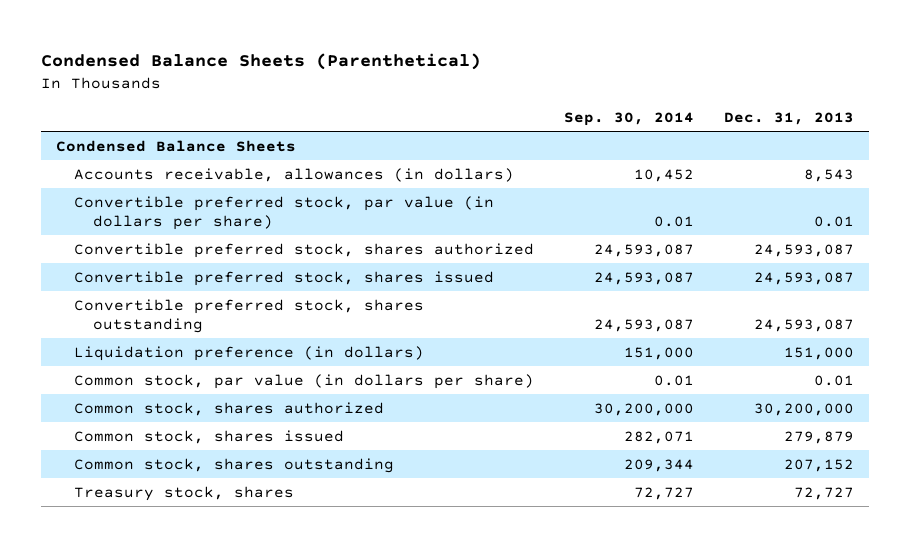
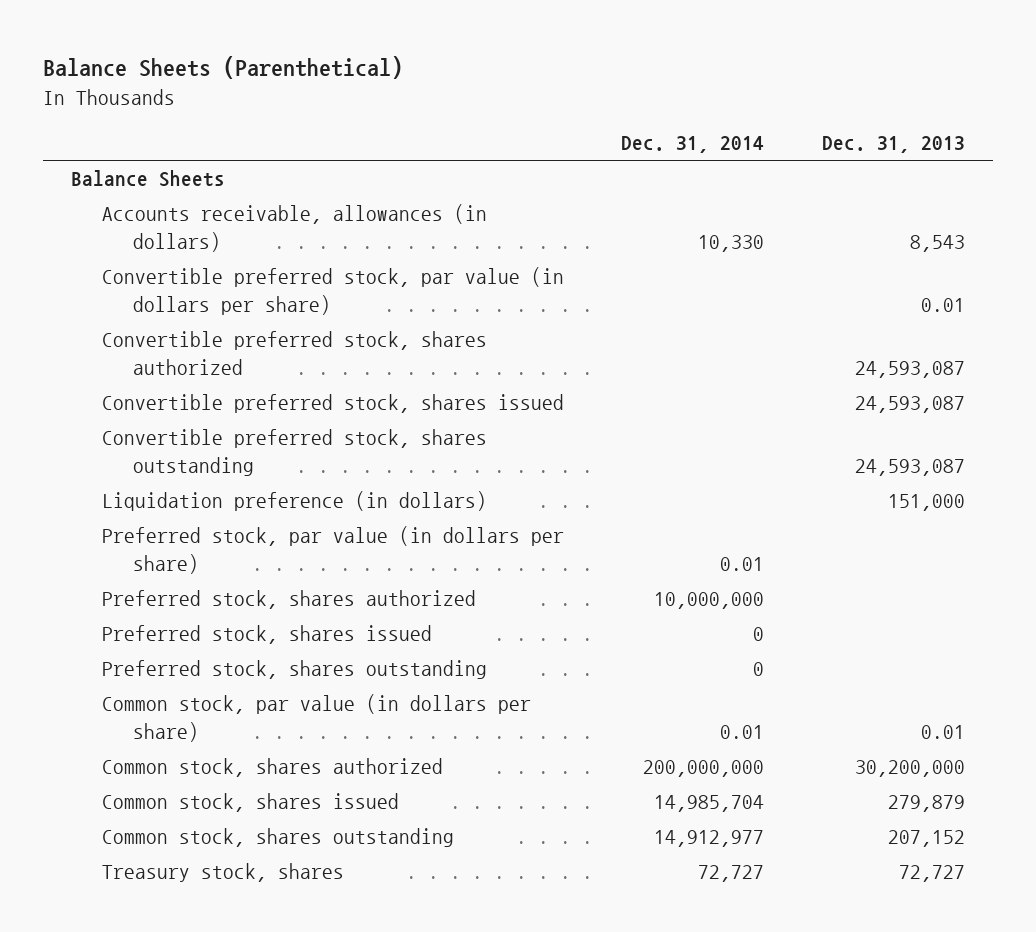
- Condensed Balance Sheets (Parenthetical)
+ Balance Sheets (Parenthetical)
- | Sep. 30, 2014 | Dec. 31, 2013
+ | Dec. 31, 2014 | Dec. 31, 2013
- Condensed Balance Sheets
+ Balance Sheets
+ Preferred stock, par value (in dollars per share) | 0.01 |
+ Preferred stock, shares authorized | 10,000,000 |
+ Preferred stock, shares issued | 0 |
+ Preferred stock, shares outstanding | 0 |

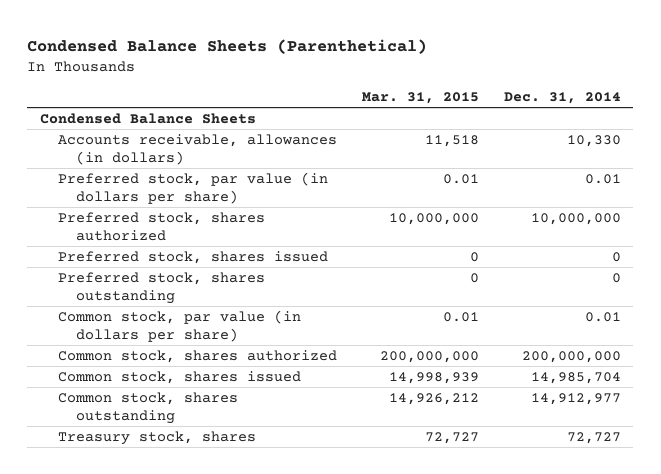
- Balance Sheets (Parenthetical)
+ Condensed Balance Sheets (Parenthetical)
- | Dec. 31, 2014 | Dec. 31, 2013
+ | Mar. 31, 2015 | Dec. 31, 2014
- Balance Sheets
+ Condensed Balance Sheets
- Convertible preferred stock, par value (in dollars per share) | | 0.01
- Convertible preferred stock, shares authorized | | 24,593,087
- Convertible preferred stock, shares issued | | 24,593,087
- Convertible preferred stock, shares outstanding | | 24,593,087
- Liquidation preference (in dollars) | | 151,000

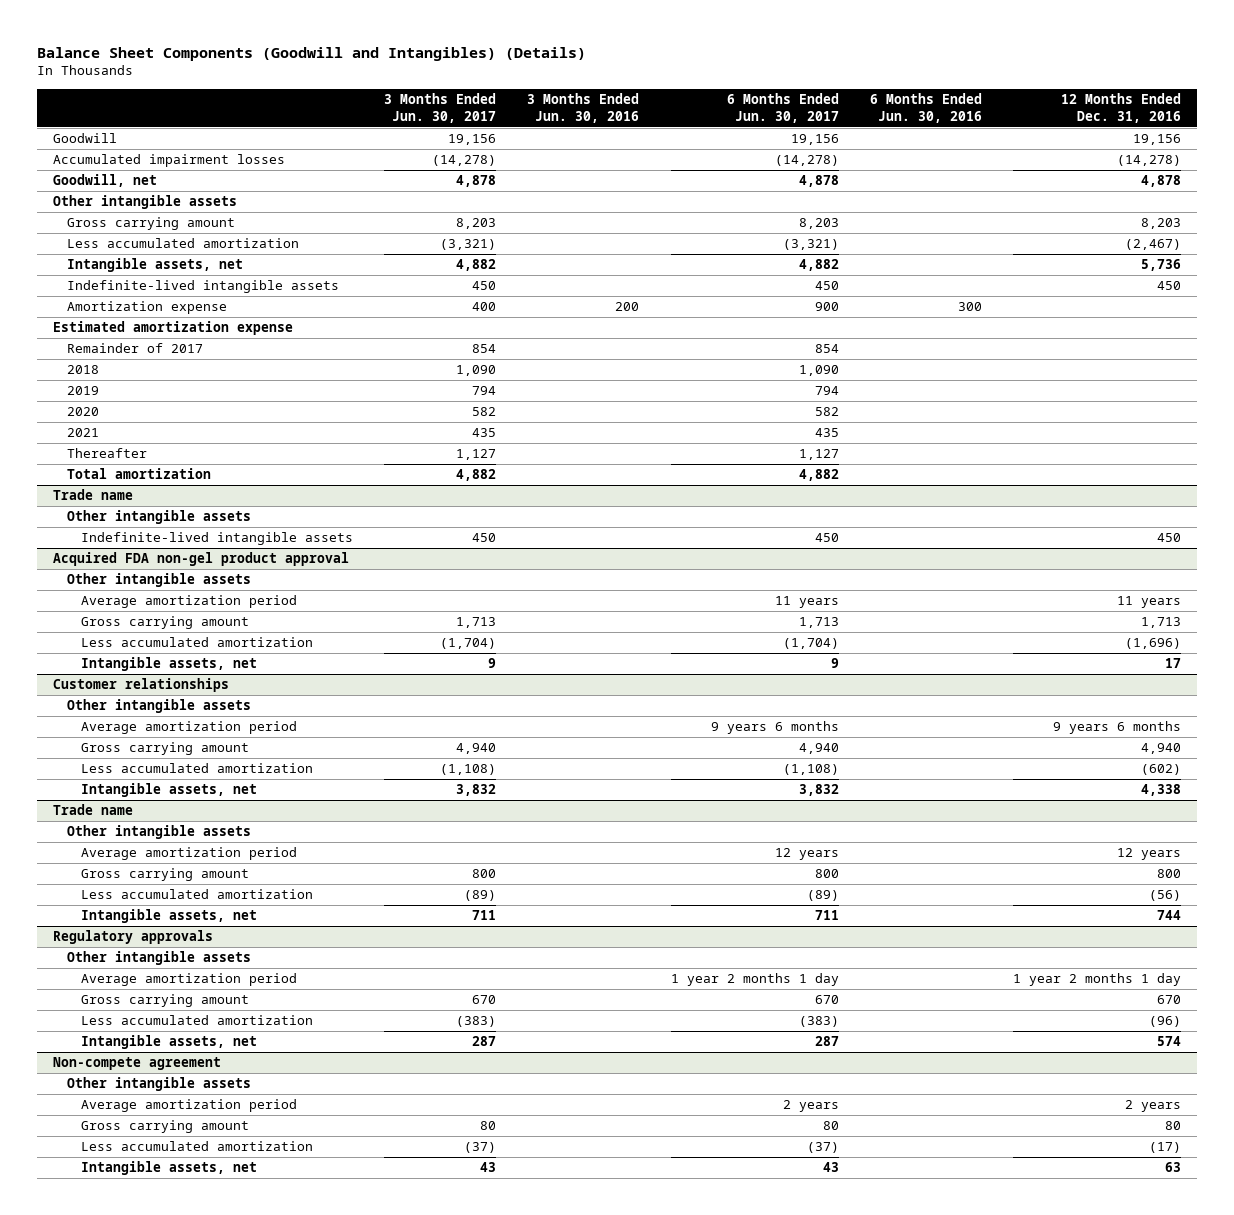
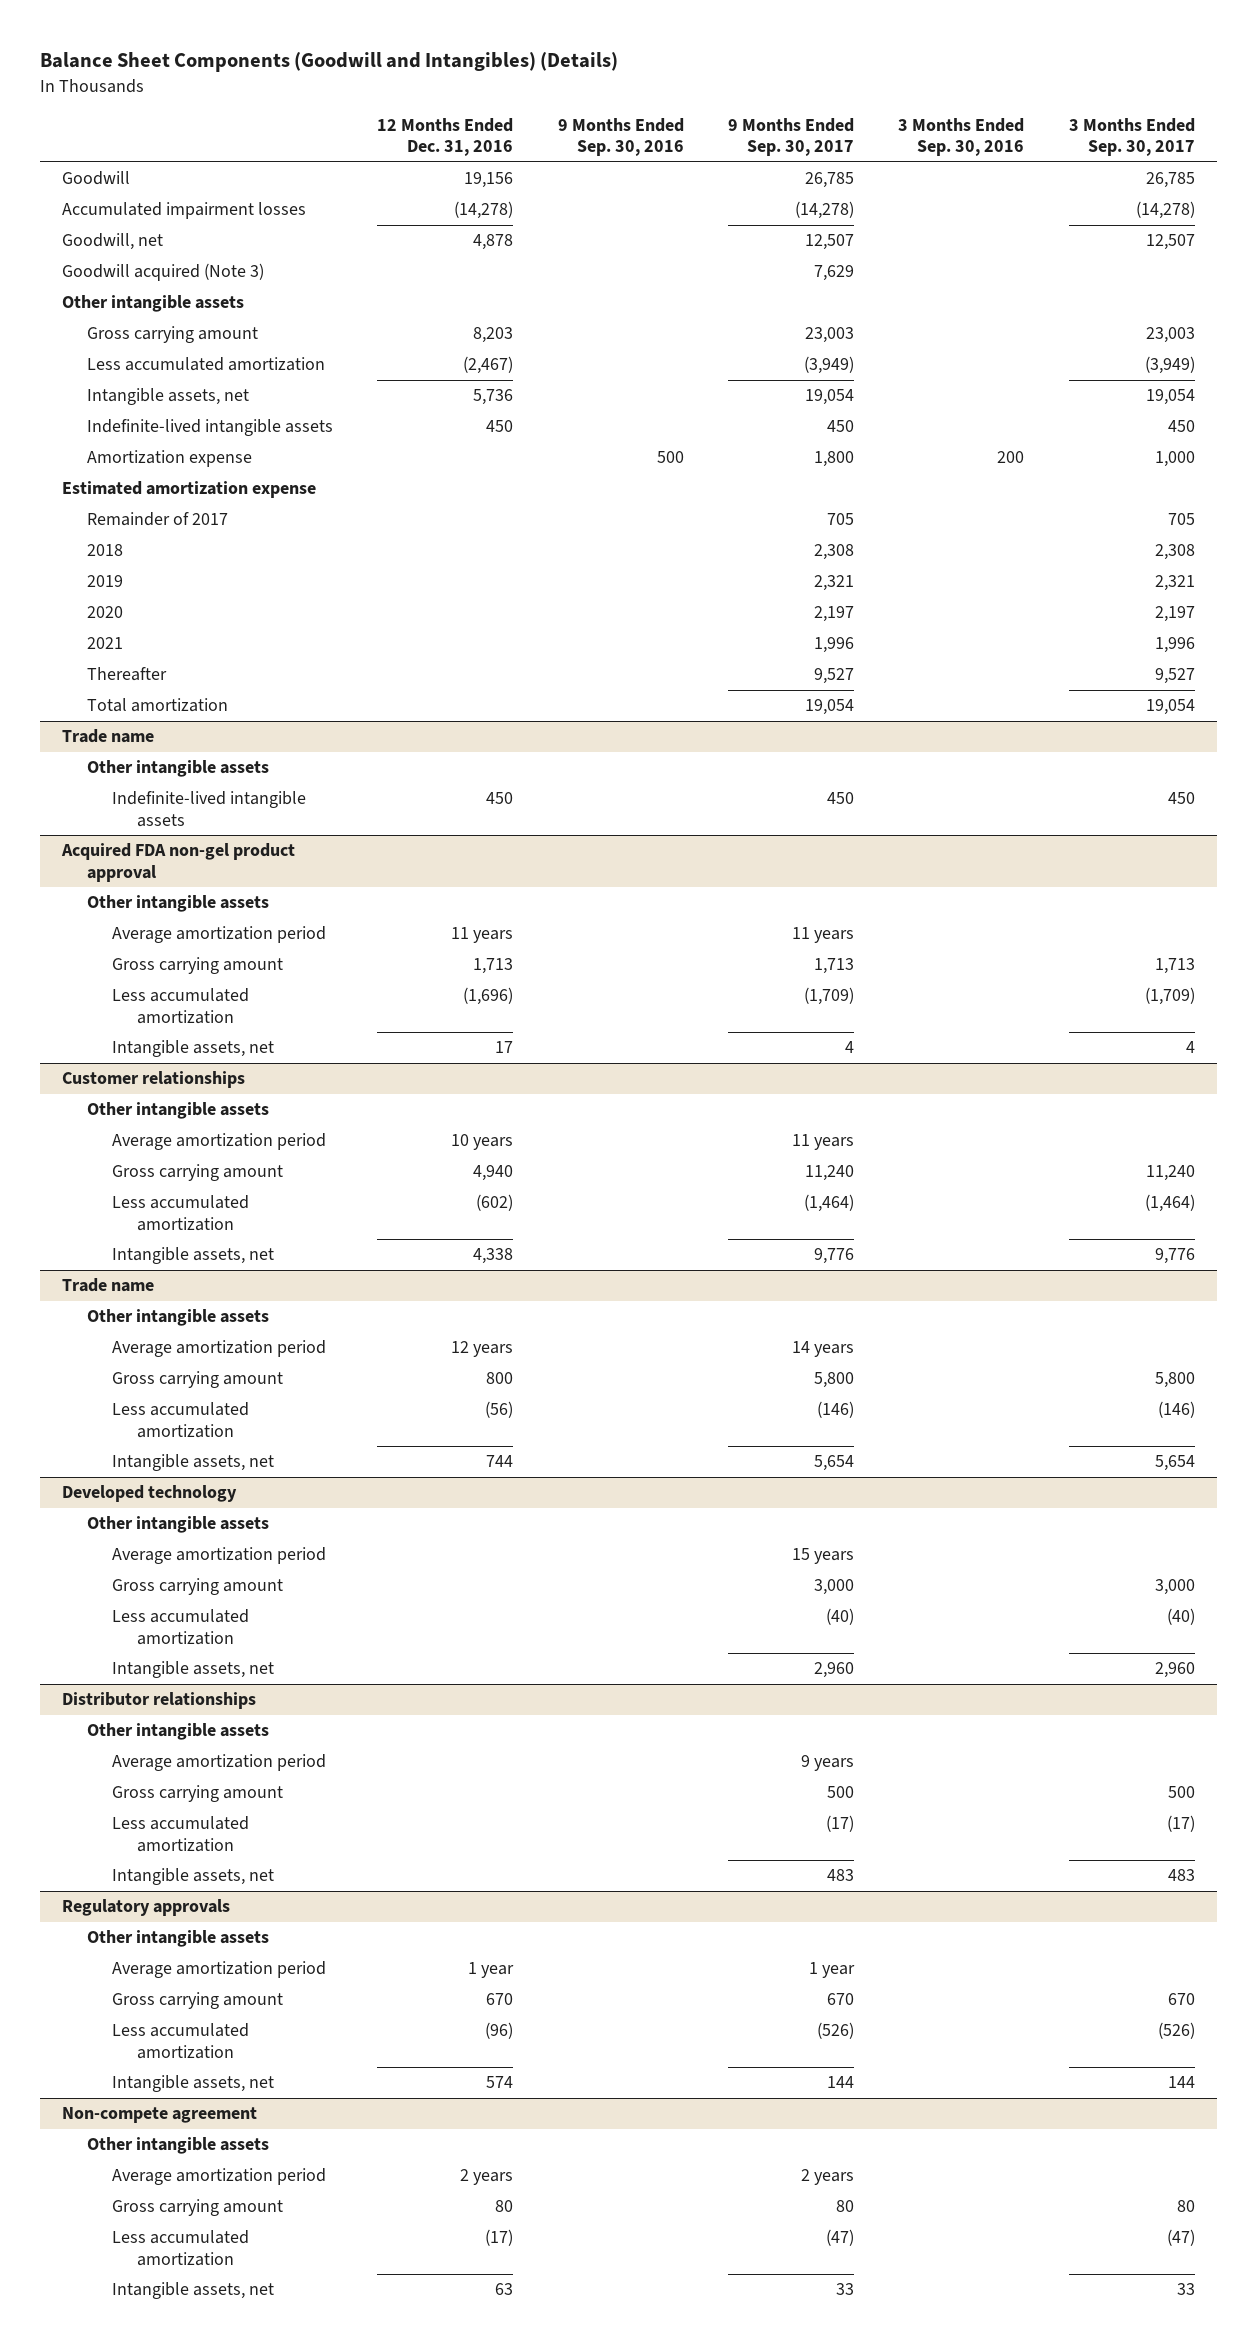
- | 3 Months Ended Jun. 30, 2017 | 3 Months Ended Jun. 30, 2016 | 6 Months Ended Jun. 30, 2017 | 6 Months Ended Jun. 30, 2016 | 12 Months Ended Dec. 31, 2016
+ | 12 Months Ended Dec. 31, 2016 | 9 Months Ended Sep. 30, 2016 | 9 Months Ended Sep. 30, 2017 | 3 Months Ended Sep. 30, 2016 | 3 Months Ended Sep. 30, 2017
+ Goodwill acquired (Note 3) | | | 7,629 | |
@ Customer relationships
- Average amortization period | | | 9 years 6 months | | 9 years 6 months
+ Average amortization period | 10 years | | 11 years | |
+ Developed technology
+ Other intangible assets
+ Average amortization period | | | 15 years | |
+ Gross carrying amount | | | 3,000 | | 3,000
+ Less accumulated amortization | | | (40) | | (40)
+ Intangible assets, net | | | 2,960 | | 2,960
+ Distributor relationships
+ Other intangible assets
+ Average amortization period | | | 9 years | |
+ Gross carrying amount | | | 500 | | 500
+ Less accumulated amortization | | | (17) | | (17)
+ Intangible assets, net | | | 483 | | 483
@ Regulatory approvals
- Average amortization period | | | 1 year 2 months 1 day | | 1 year 2 months 1 day
+ Average amortization period | 1 year | | 1 year | |

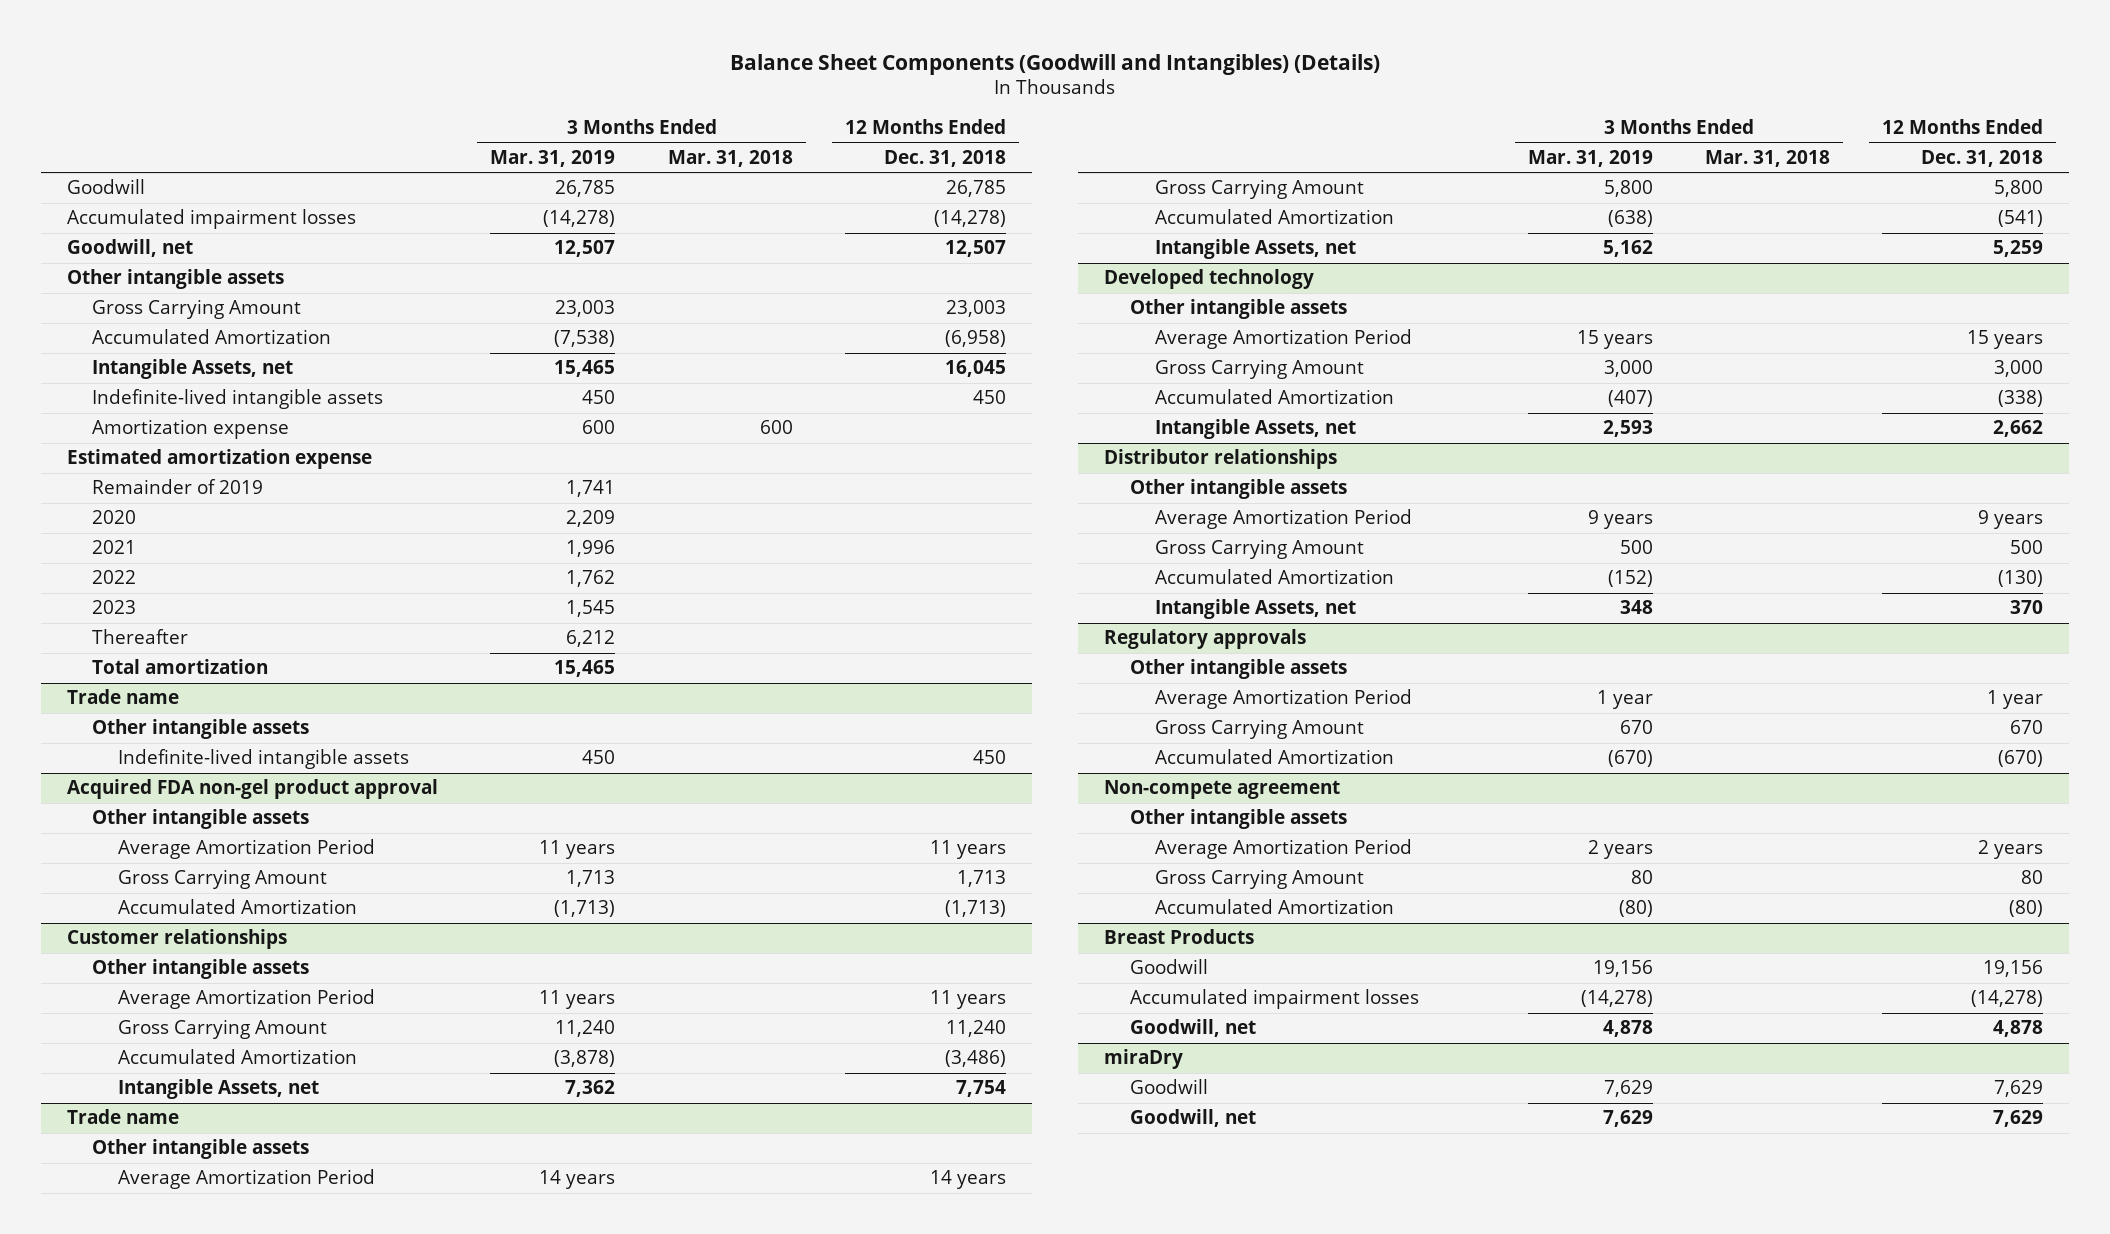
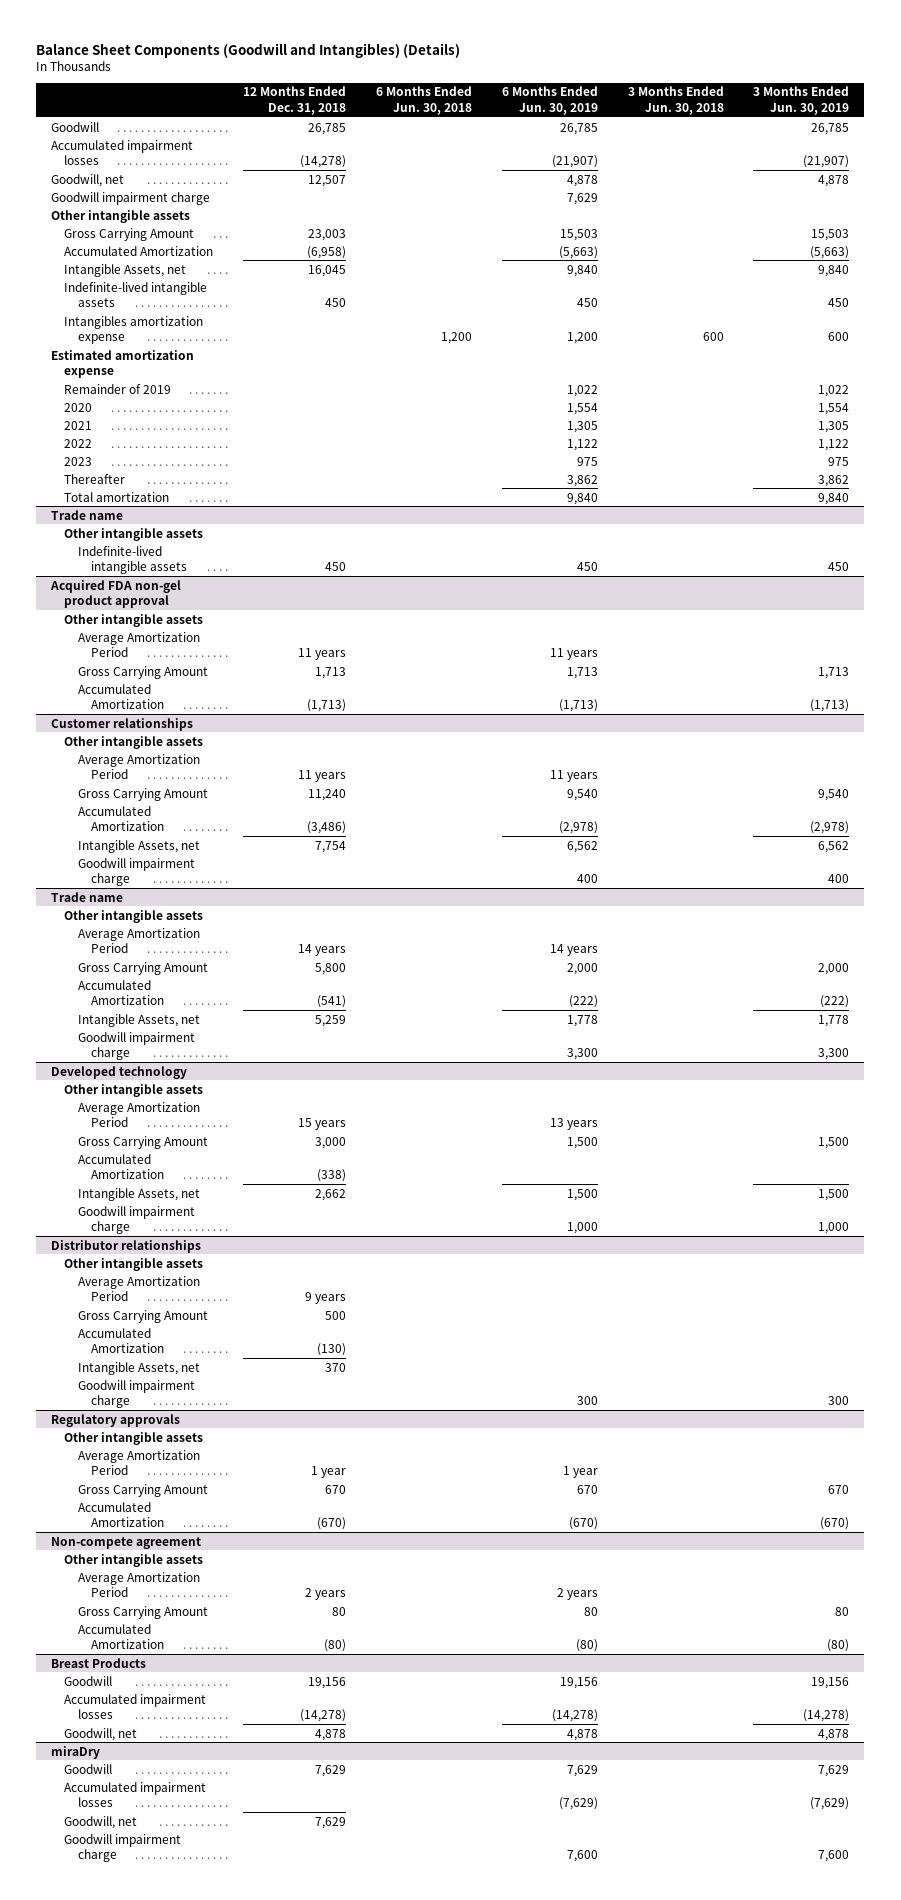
- | 3 Months Ended Mar. 31, 2019 | 3 Months Ended Mar. 31, 2018 | 12 Months Ended Dec. 31, 2018
+ | 12 Months Ended Dec. 31, 2018 | 6 Months Ended Jun. 30, 2018 | 6 Months Ended Jun. 30, 2019 | 3 Months Ended Jun. 30, 2018 | 3 Months Ended Jun. 30, 2019
+ Goodwill impairment charge | | | 7,629 | |
- Amortization expense | 600 | 600 |
+ Intangibles amortization expense | | 1,200 | 1,200 | 600 | 600
@ Customer relationships
+ Goodwill impairment charge | | | 400 | | 400
@ Trade name
+ Goodwill impairment charge | | | 3,300 | | 3,300
@ Developed technology
+ Goodwill impairment charge | | | 1,000 | | 1,000
@ Distributor relationships
+ Goodwill impairment charge | | | 300 | | 300
@ miraDry
+ Accumulated impairment losses | | | (7,629) | | (7,629)
+ Goodwill impairment charge | | | 7,600 | | 7,600

